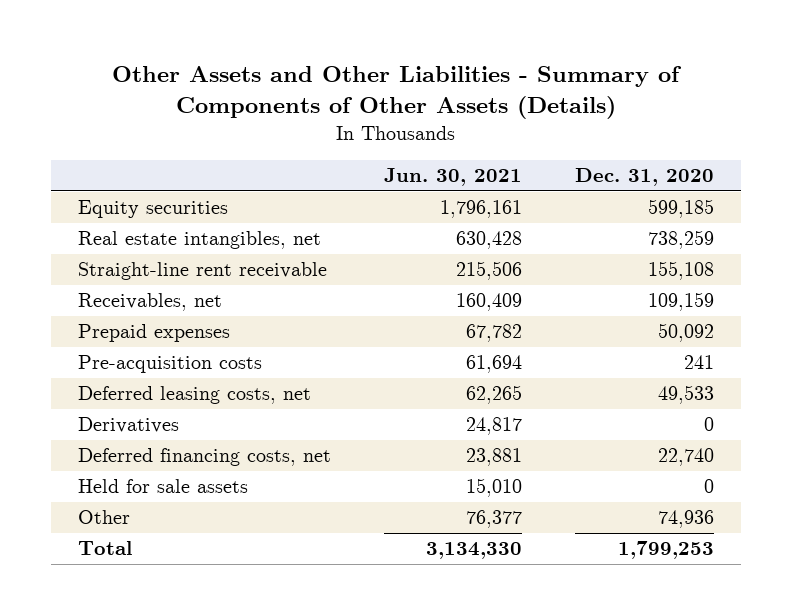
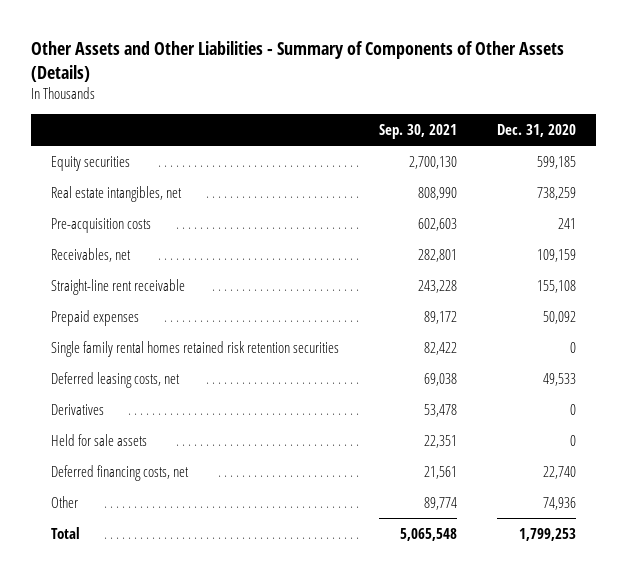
- | Jun. 30, 2021 | Dec. 31, 2020
+ | Sep. 30, 2021 | Dec. 31, 2020
moved up: Pre-acquisition costs | 602,603 | 241
moved down: Straight-line rent receivable | 243,228 | 155,108
+ Single family rental homes retained risk retention securities | 82,422 | 0
moved down: Deferred financing costs, net | 21,561 | 22,740

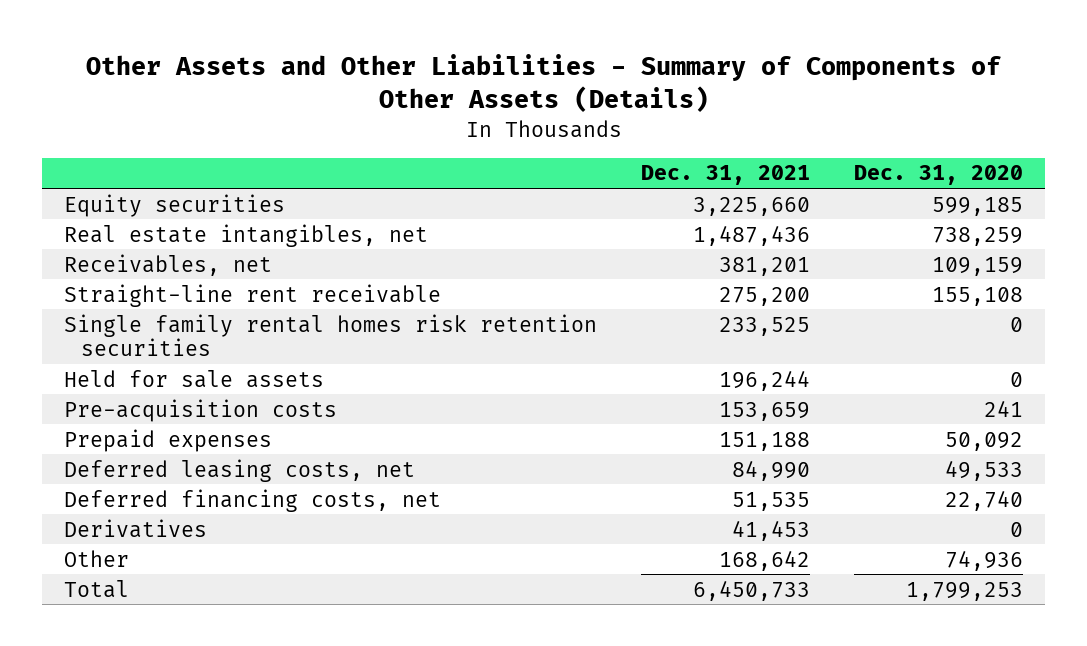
- | Sep. 30, 2021 | Dec. 31, 2020
+ | Dec. 31, 2021 | Dec. 31, 2020
+ Single family rental homes risk retention securities | 233,525 | 0
moved up: Held for sale assets | 196,244 | 0
moved down: Pre-acquisition costs | 153,659 | 241
- Single family rental homes retained risk retention securities | 82,422 | 0
moved down: Derivatives | 41,453 | 0

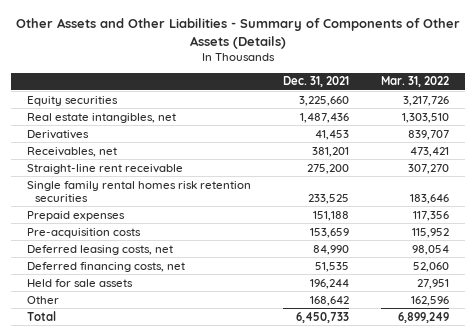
- | Dec. 31, 2021 | Dec. 31, 2020
+ | Dec. 31, 2021 | Mar. 31, 2022
moved up: Derivatives | 41,453 | 839,707
moved down: Pre-acquisition costs | 153,659 | 115,952
moved down: Held for sale assets | 196,244 | 27,951

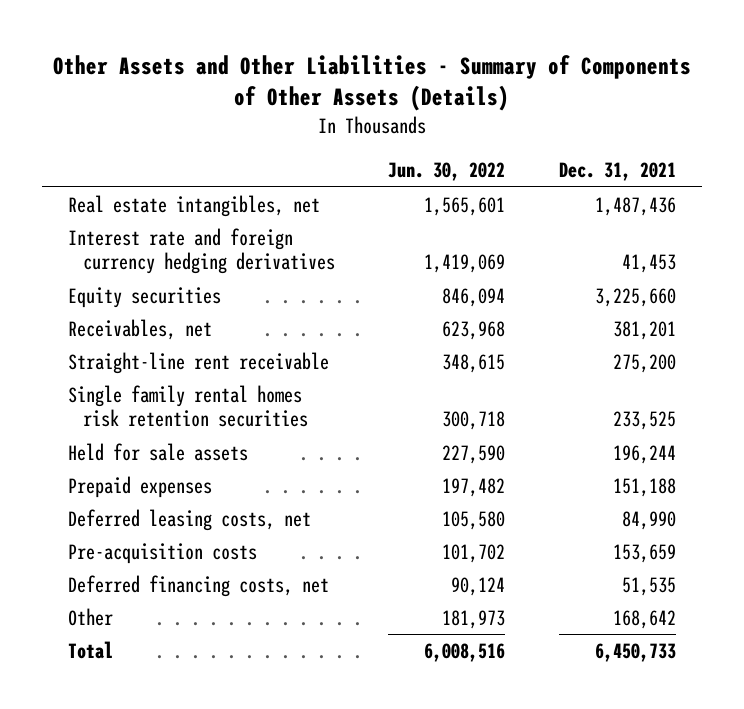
- | Dec. 31, 2021 | Mar. 31, 2022
+ | Jun. 30, 2022 | Dec. 31, 2021
- Derivatives | 41,453 | 839,707
+ Interest rate and foreign currency hedging derivatives | 1,419,069 | 41,453
moved down: Equity securities | 846,094 | 3,225,660
moved up: Held for sale assets | 227,590 | 196,244
moved down: Pre-acquisition costs | 101,702 | 153,659

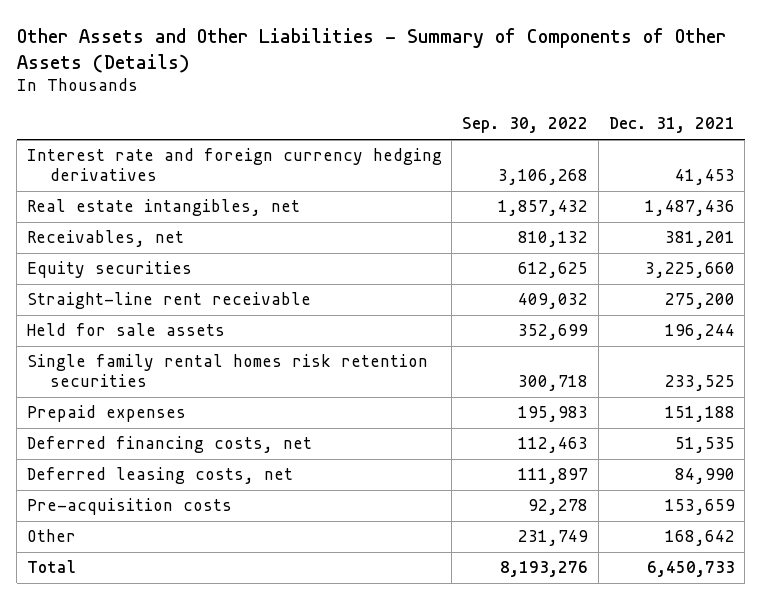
- | Jun. 30, 2022 | Dec. 31, 2021
+ | Sep. 30, 2022 | Dec. 31, 2021
moved down: Real estate intangibles, net | 1,857,432 | 1,487,436
moved down: Equity securities | 612,625 | 3,225,660
moved down: Single family rental homes risk retention securities | 300,718 | 233,525
moved up: Deferred financing costs, net | 112,463 | 51,535

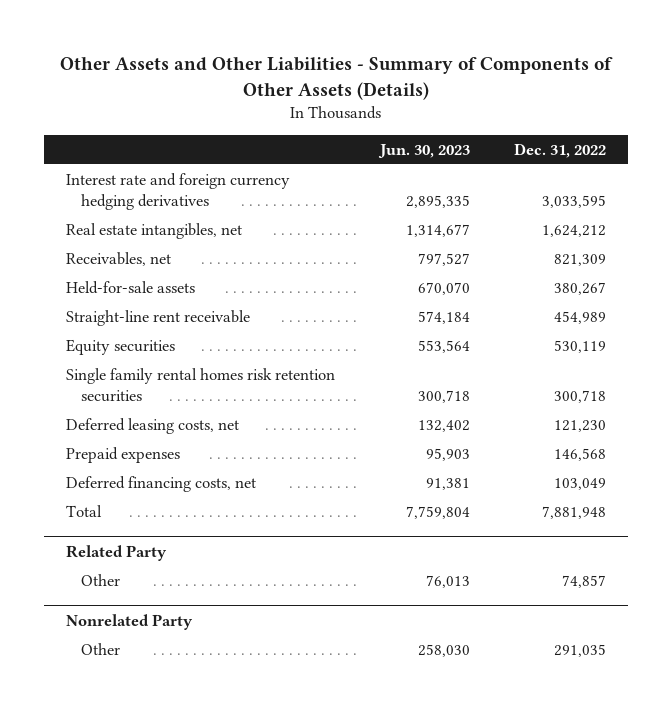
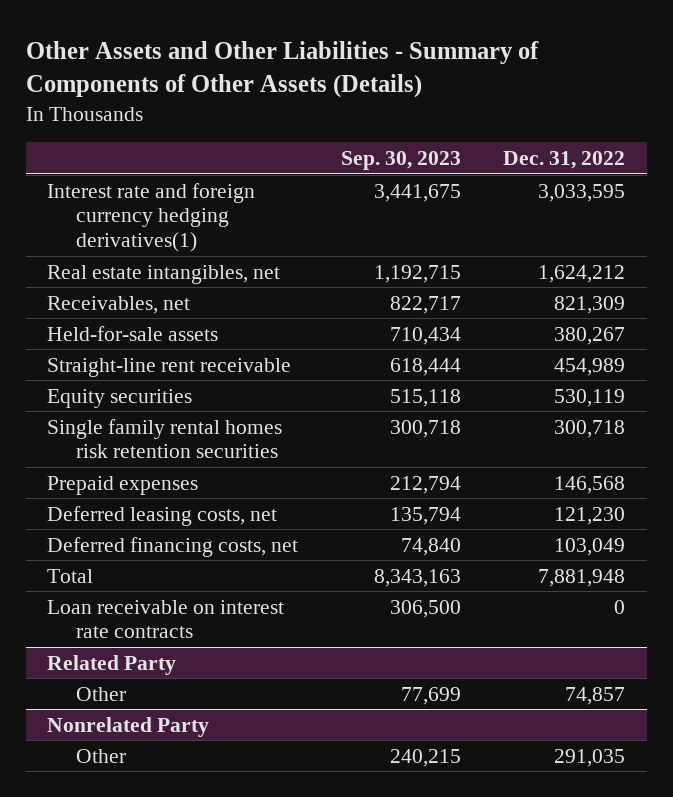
- | Jun. 30, 2023 | Dec. 31, 2022
+ | Sep. 30, 2023 | Dec. 31, 2022
- Interest rate and foreign currency hedging derivatives | 2,895,335 | 3,033,595
+ Interest rate and foreign currency hedging derivatives(1) | 3,441,675 | 3,033,595
moved down: Deferred leasing costs, net | 135,794 | 121,230
+ Loan receivable on interest rate contracts | 306,500 | 0

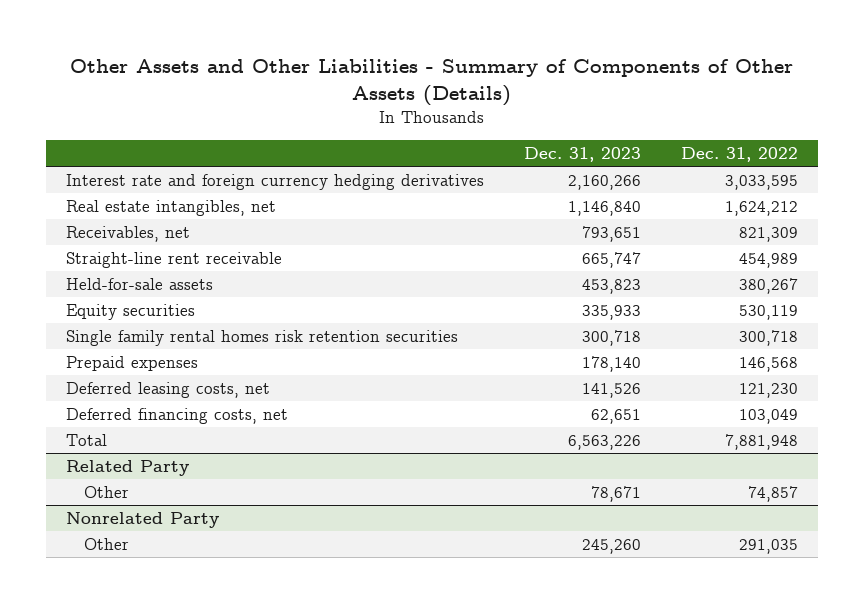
- | Sep. 30, 2023 | Dec. 31, 2022
+ | Dec. 31, 2023 | Dec. 31, 2022
- Interest rate and foreign currency hedging derivatives(1) | 3,441,675 | 3,033,595
+ Interest rate and foreign currency hedging derivatives | 2,160,266 | 3,033,595
moved down: Held-for-sale assets | 453,823 | 380,267
- Loan receivable on interest rate contracts | 306,500 | 0

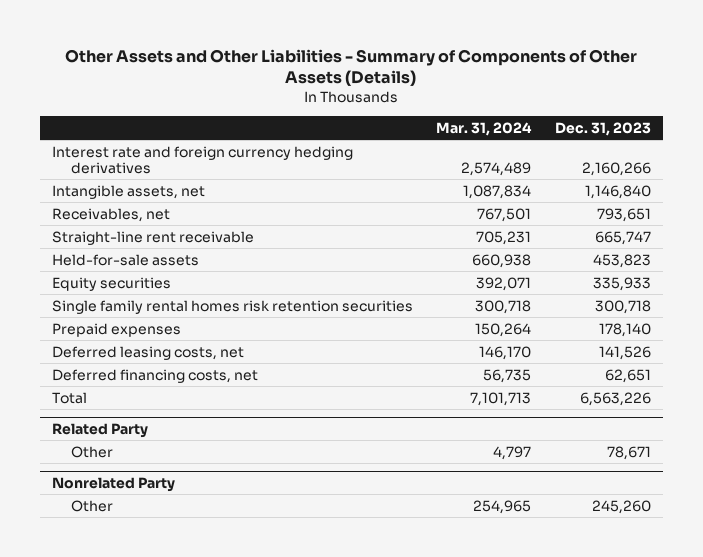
- | Dec. 31, 2023 | Dec. 31, 2022
+ | Mar. 31, 2024 | Dec. 31, 2023
- Real estate intangibles, net | 1,146,840 | 1,624,212
+ Intangible assets, net | 1,087,834 | 1,146,840

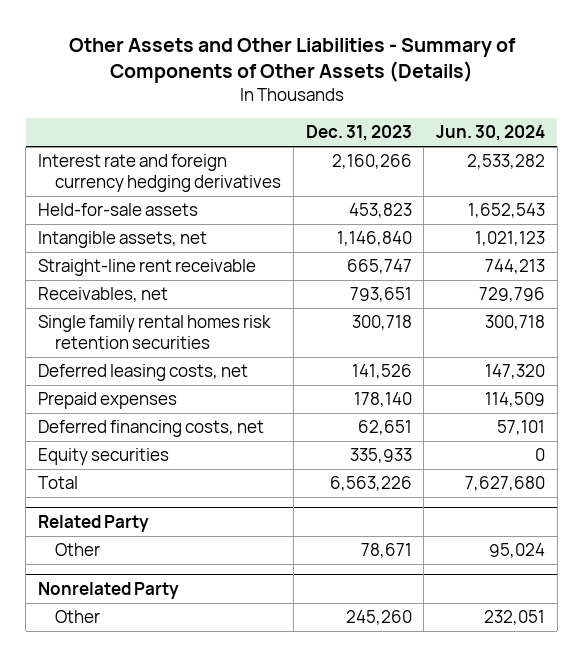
- | Mar. 31, 2024 | Dec. 31, 2023
+ | Dec. 31, 2023 | Jun. 30, 2024
moved up: Held-for-sale assets | 453,823 | 1,652,543
moved down: Receivables, net | 793,651 | 729,796
moved down: Prepaid expenses | 178,140 | 114,509
moved down: Equity securities | 335,933 | 0

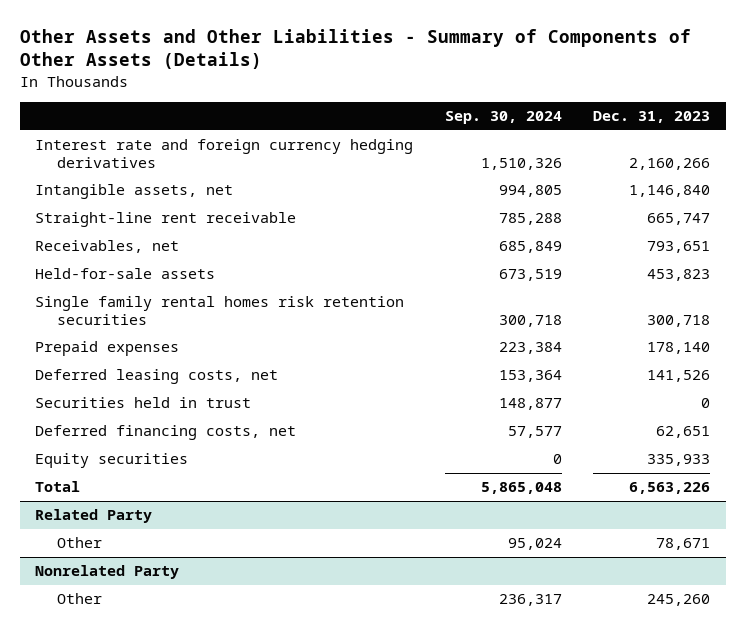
- | Dec. 31, 2023 | Jun. 30, 2024
+ | Sep. 30, 2024 | Dec. 31, 2023
moved down: Held-for-sale assets | 673,519 | 453,823
moved down: Deferred leasing costs, net | 153,364 | 141,526
+ Securities held in trust | 148,877 | 0

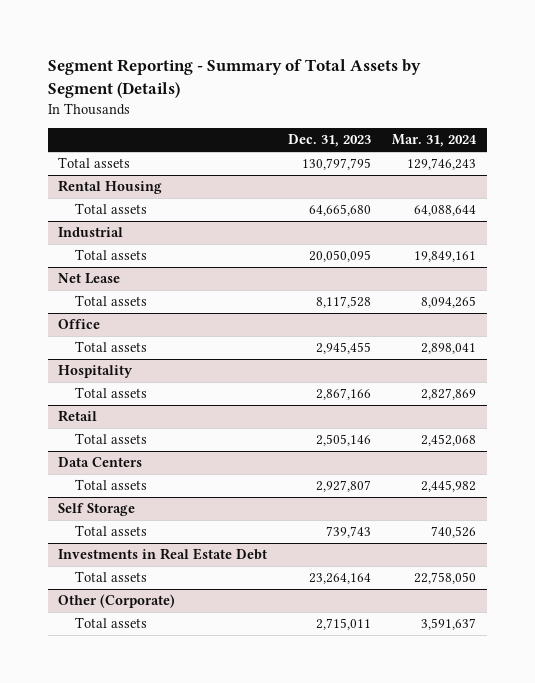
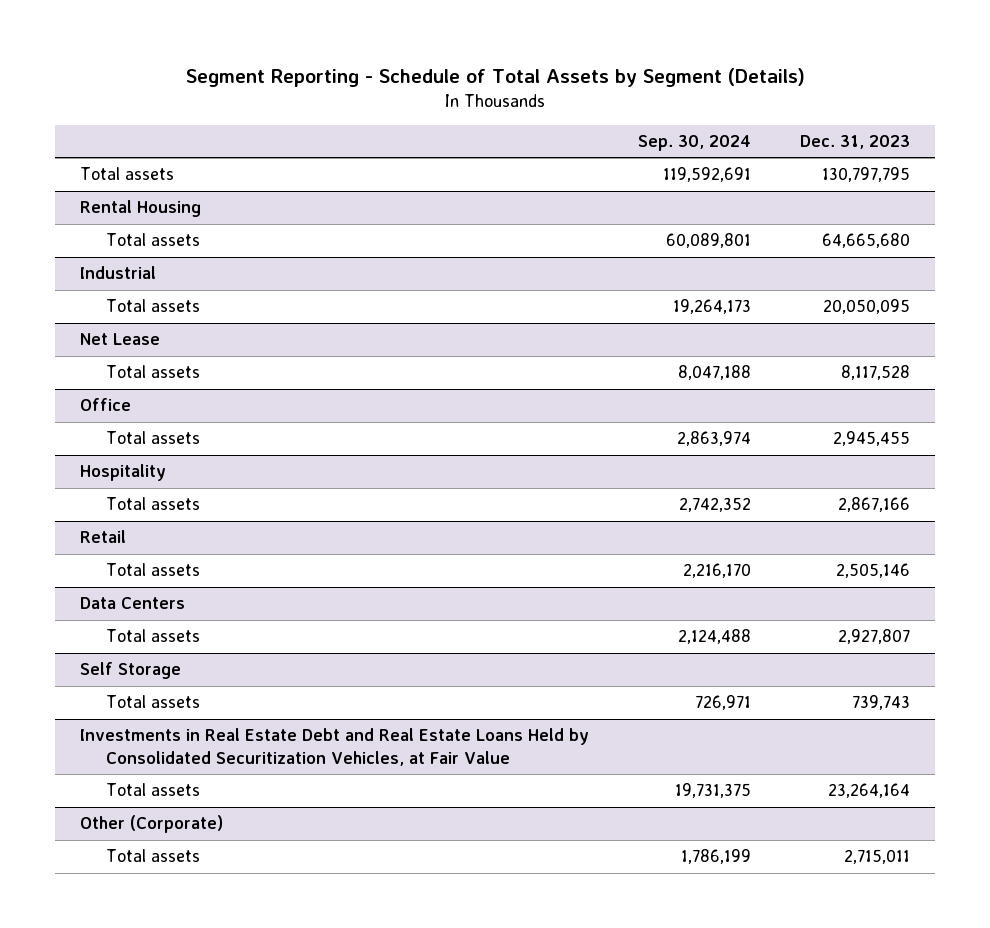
- Segment Reporting - Summary of Total Assets by Segment (Details)
+ Segment Reporting - Schedule of Total Assets by Segment (Details)
- | Dec. 31, 2023 | Mar. 31, 2024
+ | Sep. 30, 2024 | Dec. 31, 2023
- Investments in Real Estate Debt
+ Investments in Real Estate Debt and Real Estate Loans Held by Consolidated Securitization Vehicles, at Fair Value

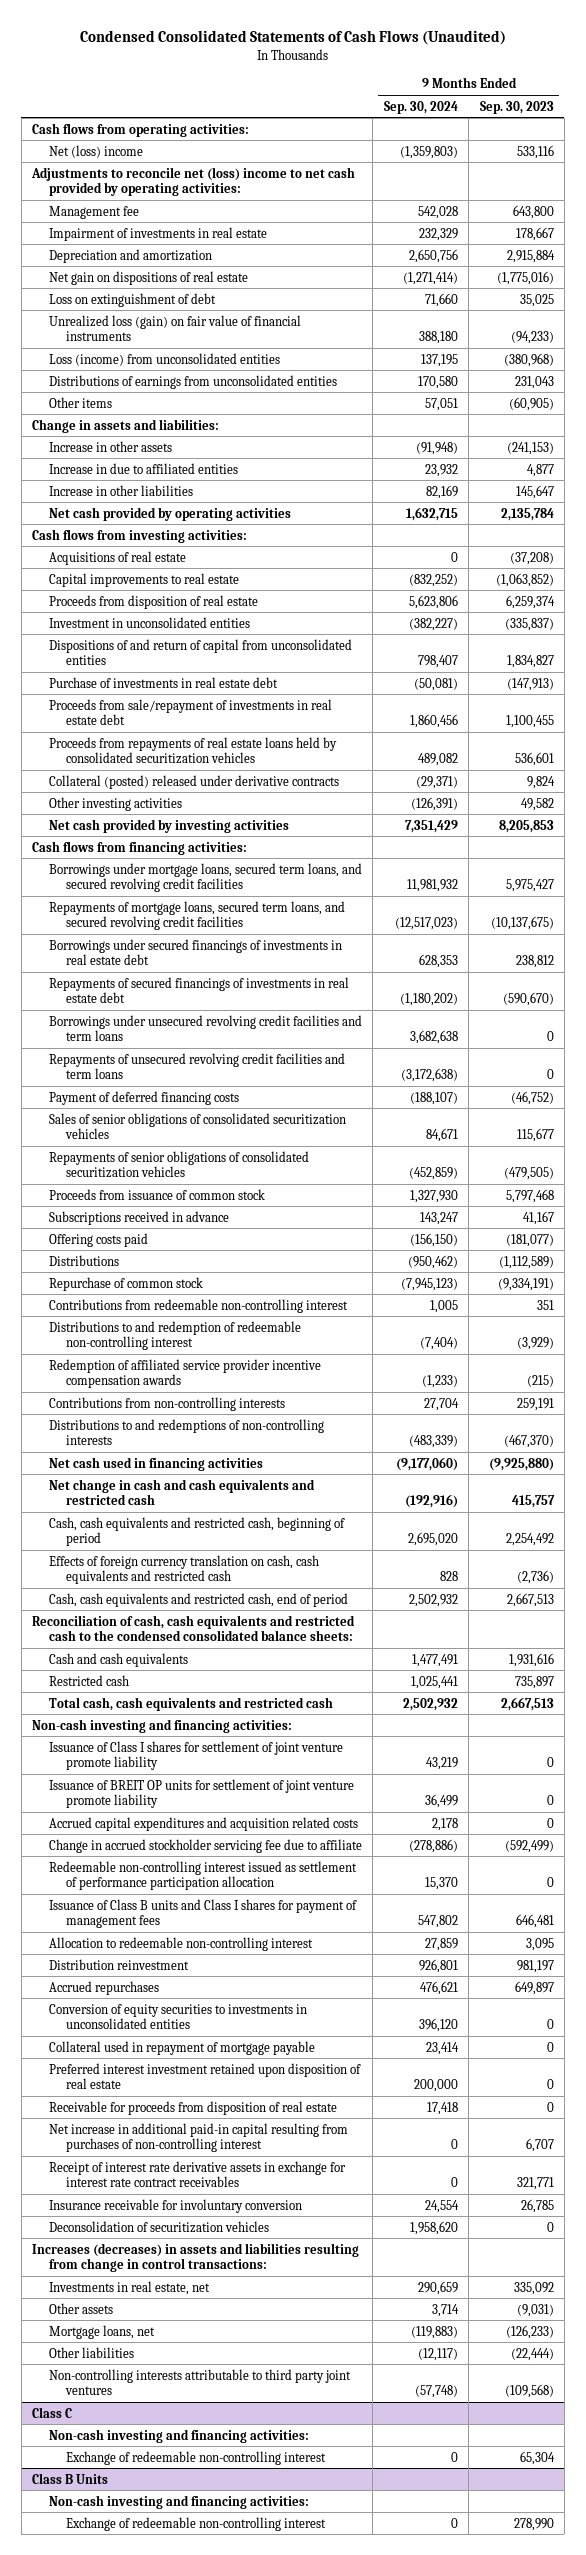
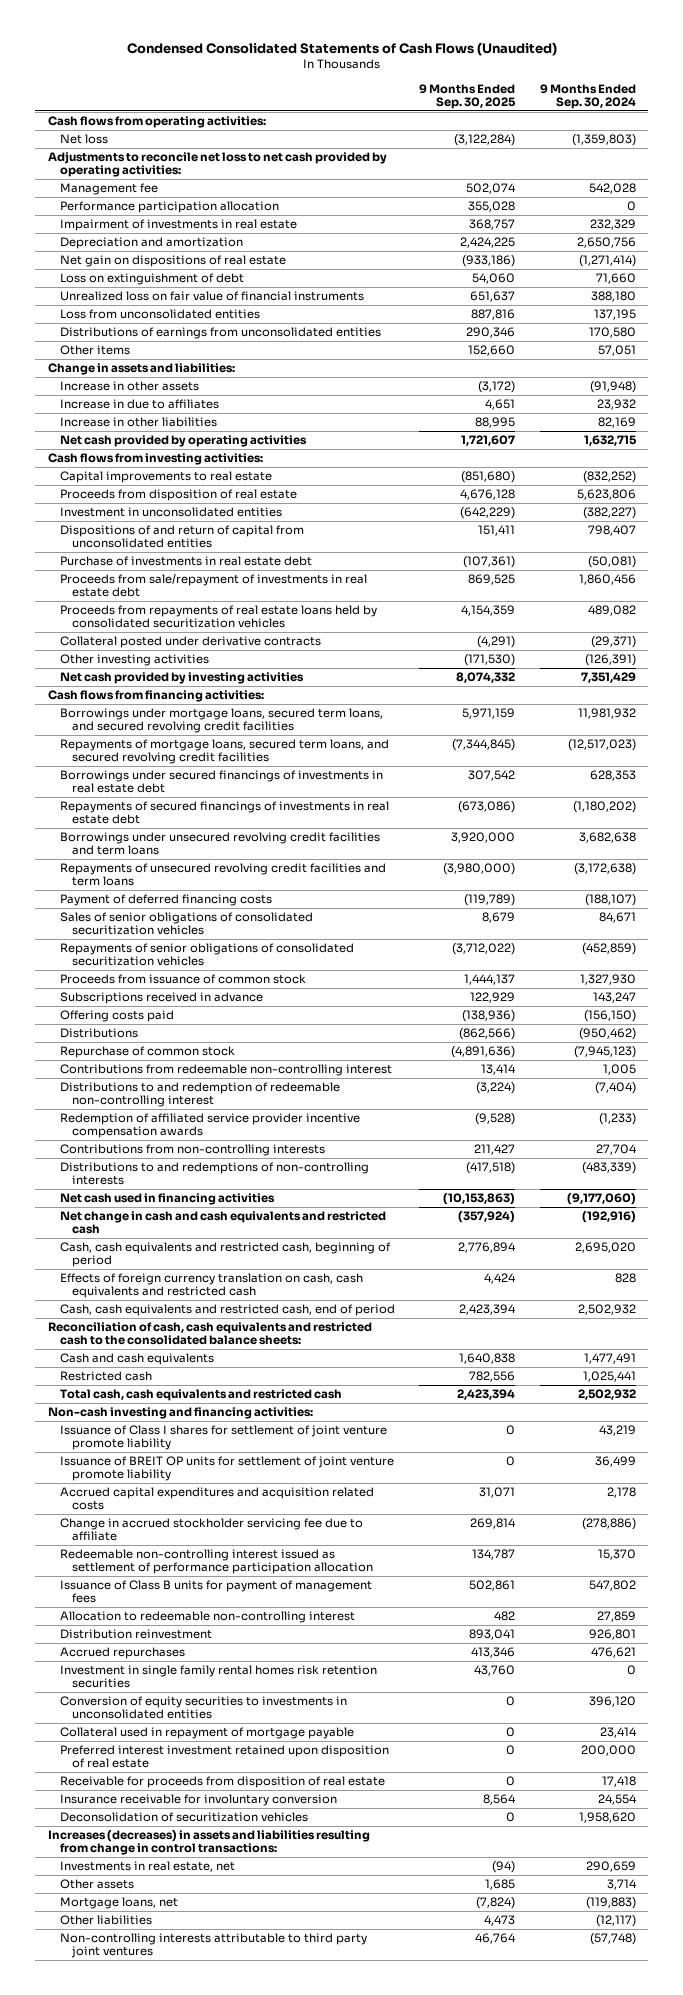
- | 9 Months Ended Sep. 30, 2024 | 9 Months Ended Sep. 30, 2023
+ | 9 Months Ended Sep. 30, 2025 | 9 Months Ended Sep. 30, 2024
- Net (loss) income | (1,359,803) | 533,116
- Adjustments to reconcile net (loss) income to net cash provided by operating activities:
+ Net loss | (3,122,284) | (1,359,803)
+ Adjustments to reconcile net loss to net cash provided by operating activities:
+ Performance participation allocation | 355,028 | 0
- Unrealized loss (gain) on fair value of financial instruments | 388,180 | (94,233)
- Loss (income) from unconsolidated entities | 137,195 | (380,968)
+ Unrealized loss on fair value of financial instruments | 651,637 | 388,180
+ Loss from unconsolidated entities | 887,816 | 137,195
- Increase in due to affiliated entities | 23,932 | 4,877
+ Increase in due to affiliates | 4,651 | 23,932
- Acquisitions of real estate | 0 | (37,208)
- Collateral (posted) released under derivative contracts | (29,371) | 9,824
+ Collateral posted under derivative contracts | (4,291) | (29,371)
- Reconciliation of cash, cash equivalents and restricted cash to the condensed consolidated balance sheets:
+ Reconciliation of cash, cash equivalents and restricted cash to the consolidated balance sheets:
- Issuance of Class B units and Class I shares for payment of management fees | 547,802 | 646,481
+ Issuance of Class B units for payment of management fees | 502,861 | 547,802
+ Investment in single family rental homes risk retention securities | 43,760 | 0
- Net increase in additional paid-in capital resulting from purchases of non-controlling interest | 0 | 6,707
- Receipt of interest rate derivative assets in exchange for interest rate contract receivables | 0 | 321,771
- Class C
- Non-cash investing and financing activities:
- Exchange of redeemable non-controlling interest | 0 | 65,304
- Class B Units
- Non-cash investing and financing activities:
- Exchange of redeemable non-controlling interest | 0 | 278,990

